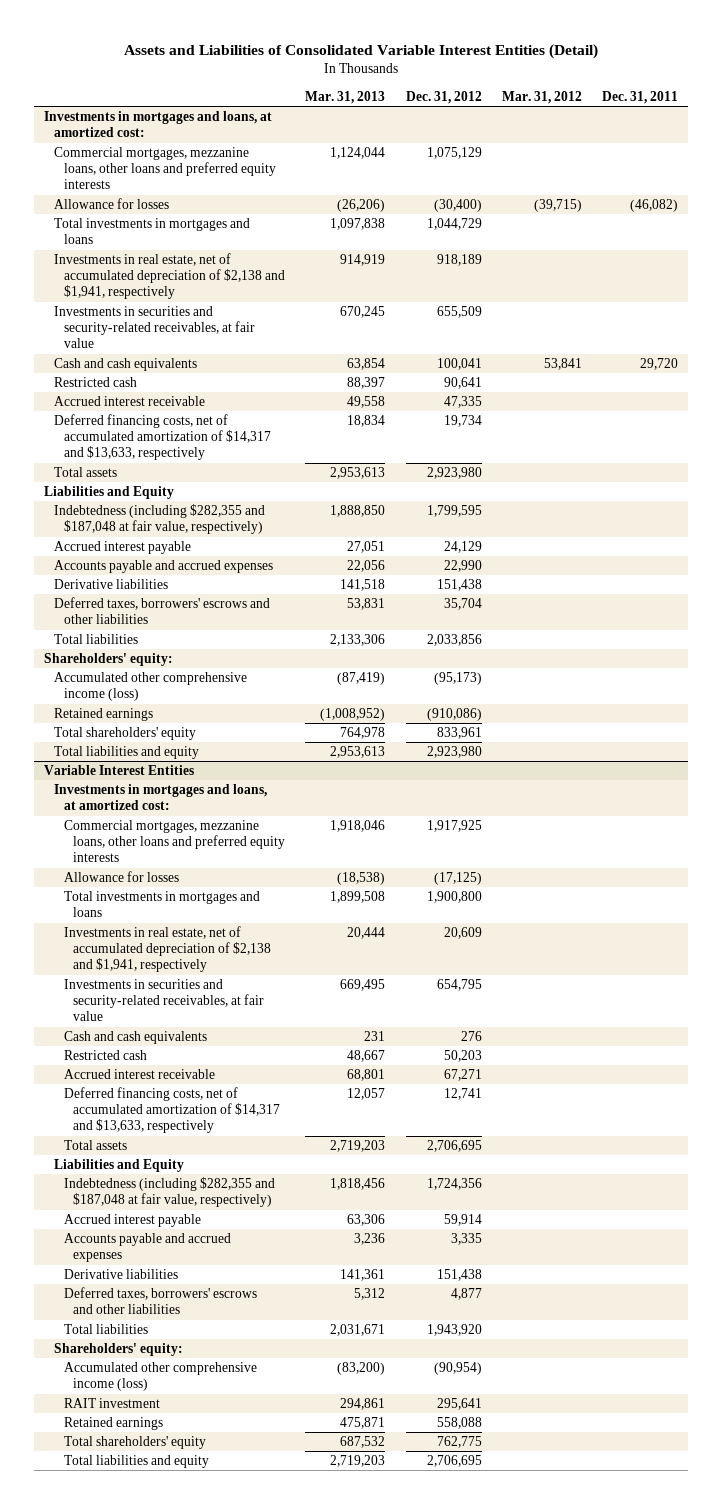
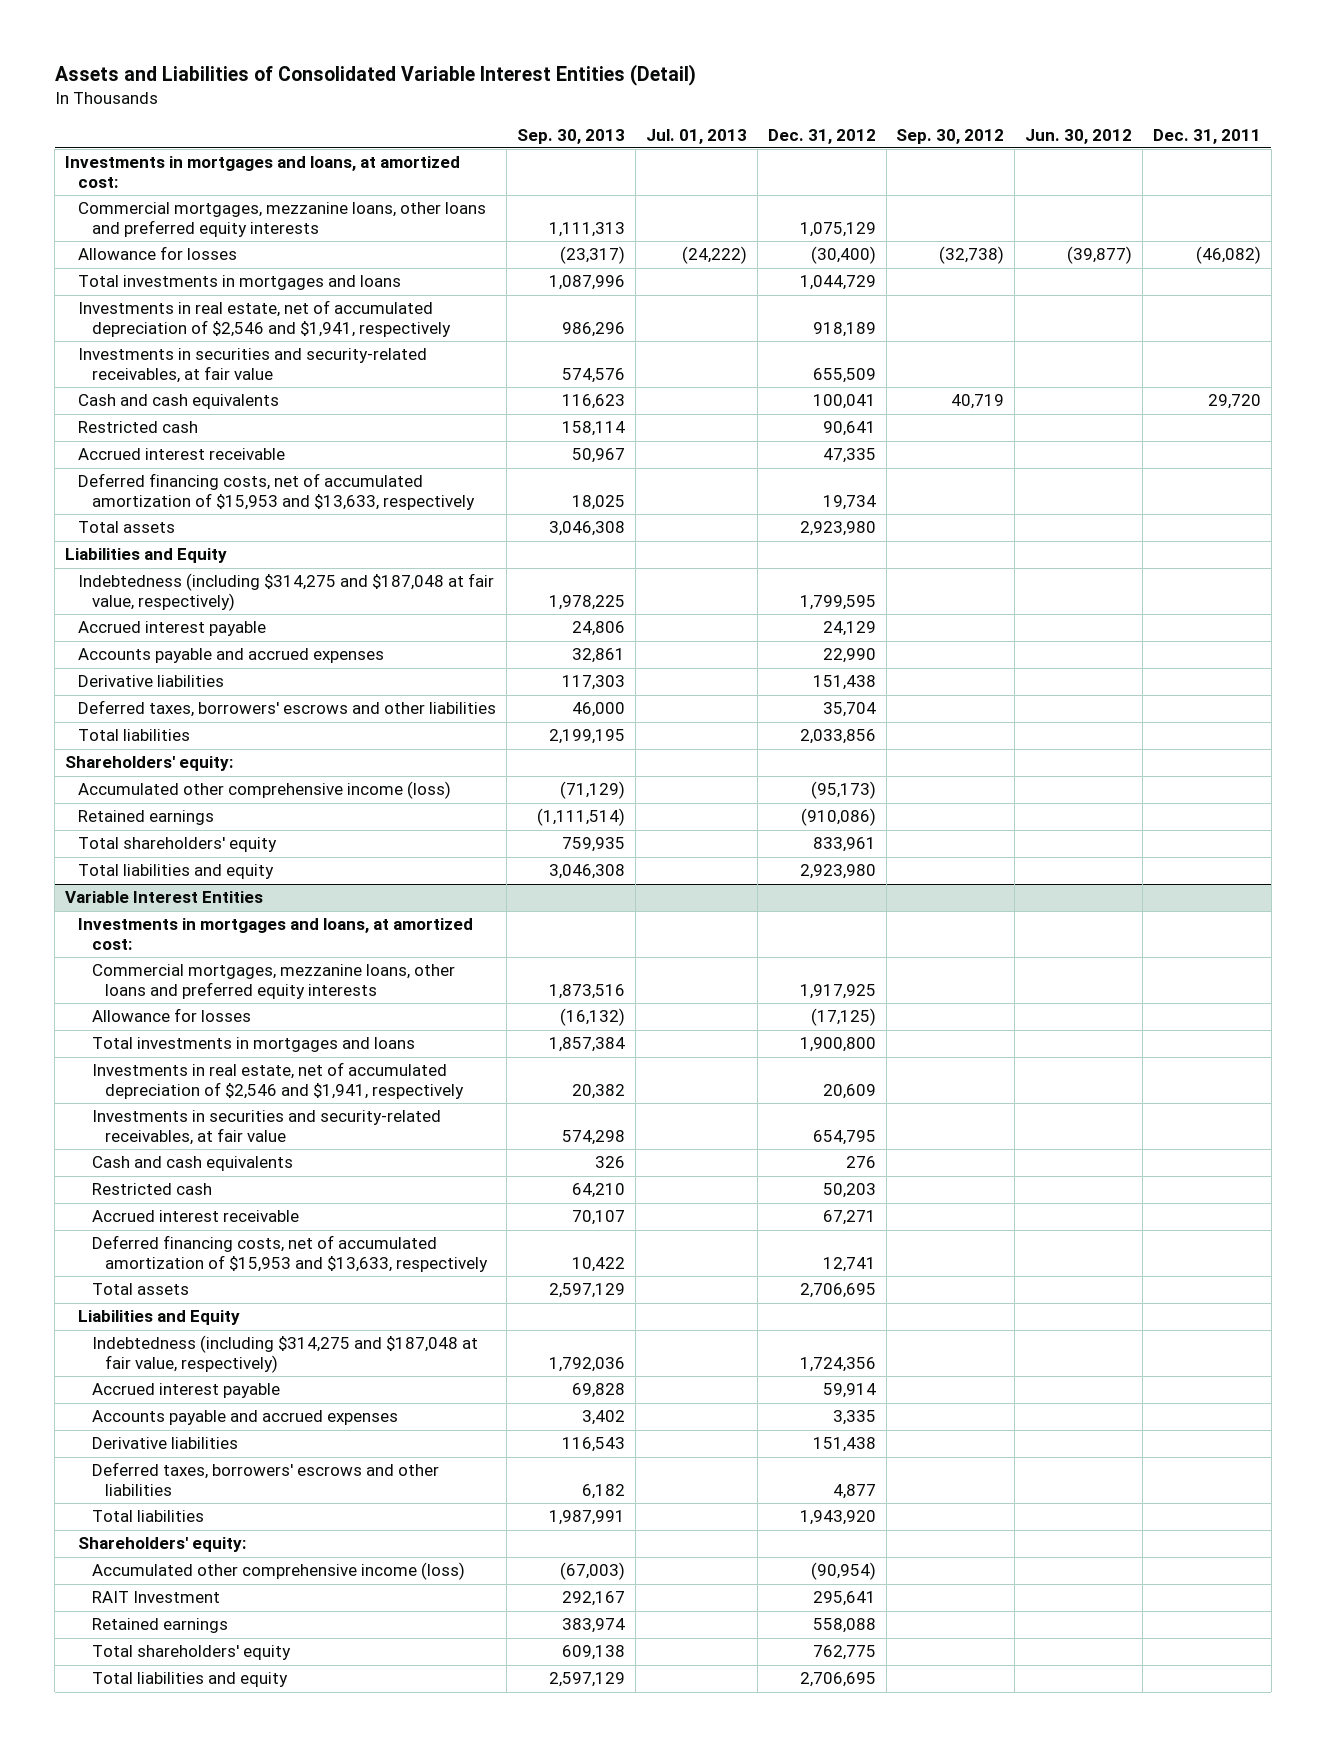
- | Mar. 31, 2013 | Dec. 31, 2012 | Mar. 31, 2012 | Dec. 31, 2011
+ | Sep. 30, 2013 | Jul. 01, 2013 | Dec. 31, 2012 | Sep. 30, 2012 | Jun. 30, 2012 | Dec. 31, 2011
- Investments in real estate, net of accumulated depreciation of $2,138 and $1,941, respectively | 914,919 | 918,189 | |
+ Investments in real estate, net of accumulated depreciation of $2,546 and $1,941, respectively | 986,296 | | 918,189 | | |
- Deferred financing costs, net of accumulated amortization of $14,317 and $13,633, respectively | 18,834 | 19,734 | |
+ Deferred financing costs, net of accumulated amortization of $15,953 and $13,633, respectively | 18,025 | | 19,734 | | |
- Indebtedness (including $282,355 and $187,048 at fair value, respectively) | 1,888,850 | 1,799,595 | |
+ Indebtedness (including $314,275 and $187,048 at fair value, respectively) | 1,978,225 | | 1,799,595 | | |
@ Variable Interest Entities
- Investments in real estate, net of accumulated depreciation of $2,138 and $1,941, respectively | 20,444 | 20,609 | |
+ Investments in real estate, net of accumulated depreciation of $2,546 and $1,941, respectively | 20,382 | | 20,609 | | |
- Deferred financing costs, net of accumulated amortization of $14,317 and $13,633, respectively | 12,057 | 12,741 | |
+ Deferred financing costs, net of accumulated amortization of $15,953 and $13,633, respectively | 10,422 | | 12,741 | | |
- Indebtedness (including $282,355 and $187,048 at fair value, respectively) | 1,818,456 | 1,724,356 | |
+ Indebtedness (including $314,275 and $187,048 at fair value, respectively) | 1,792,036 | | 1,724,356 | | |
- RAIT investment | 294,861 | 295,641 | |
+ RAIT Investment | 292,167 | | 295,641 | | |

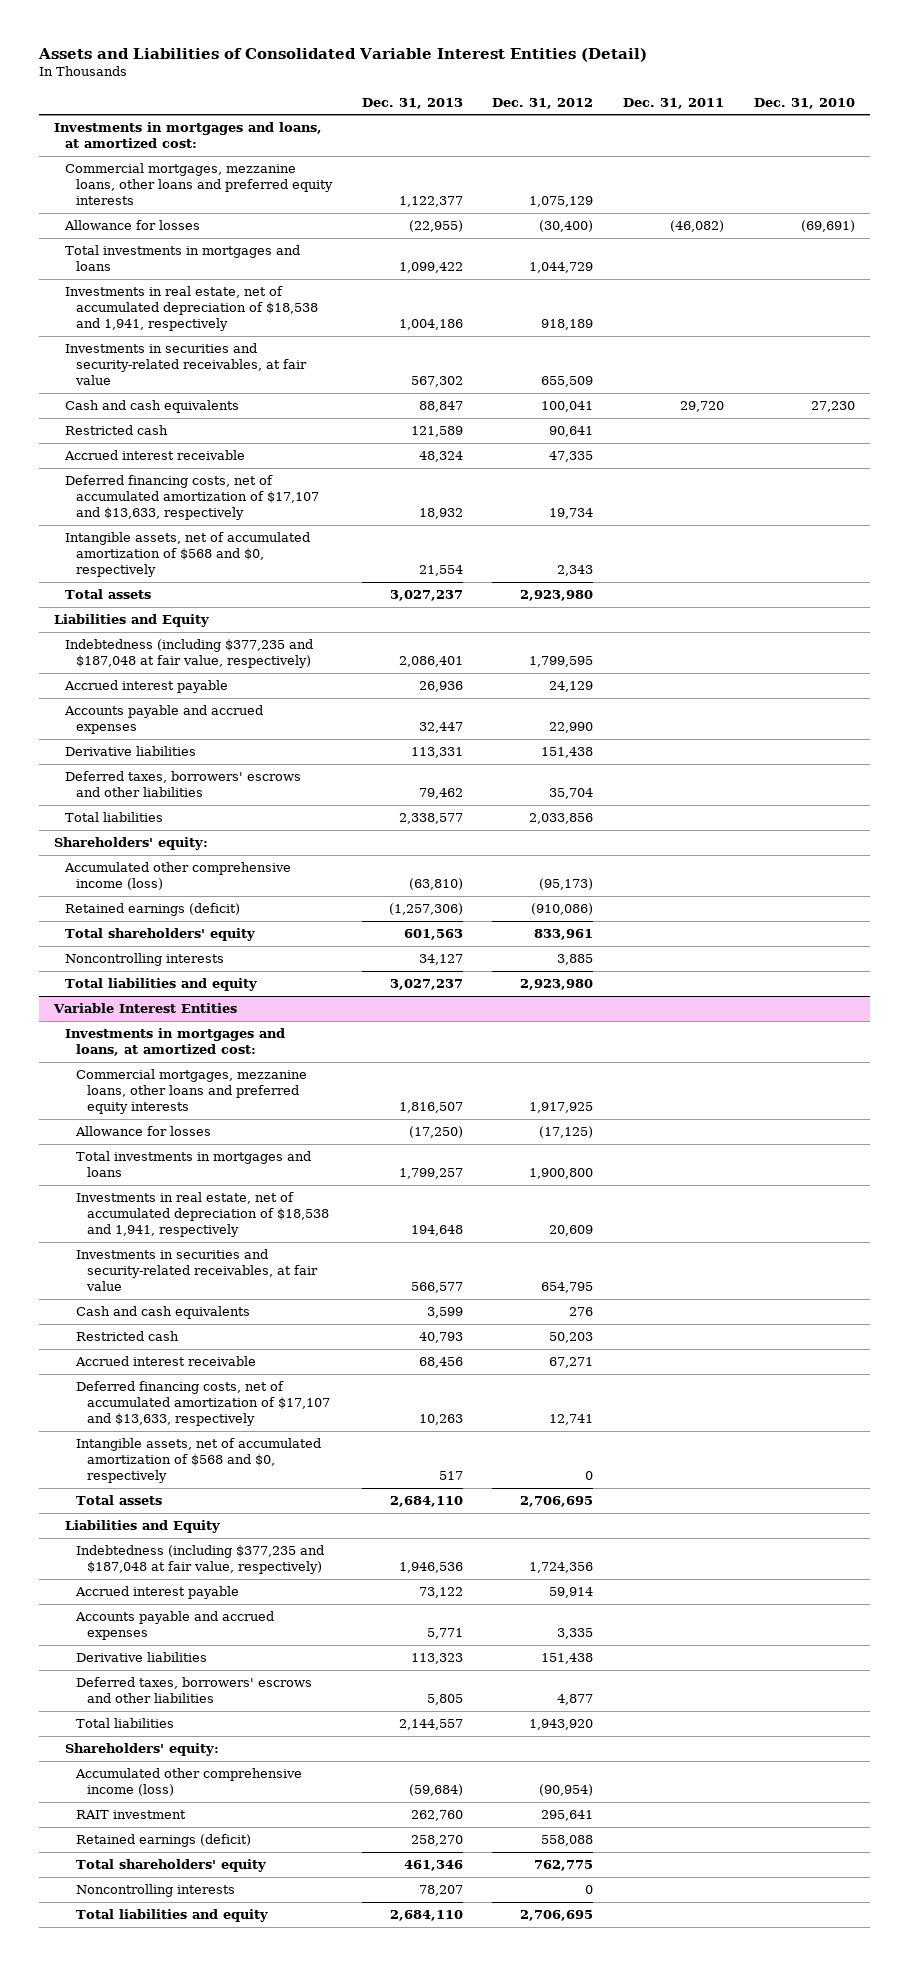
- | Sep. 30, 2013 | Jul. 01, 2013 | Dec. 31, 2012 | Sep. 30, 2012 | Jun. 30, 2012 | Dec. 31, 2011
+ | Dec. 31, 2013 | Dec. 31, 2012 | Dec. 31, 2011 | Dec. 31, 2010
- Investments in real estate, net of accumulated depreciation of $2,546 and $1,941, respectively | 986,296 | | 918,189 | | |
+ Investments in real estate, net of accumulated depreciation of $18,538 and 1,941, respectively | 1,004,186 | 918,189 | |
- Deferred financing costs, net of accumulated amortization of $15,953 and $13,633, respectively | 18,025 | | 19,734 | | |
+ Deferred financing costs, net of accumulated amortization of $17,107 and $13,633, respectively | 18,932 | 19,734 | |
+ Intangible assets, net of accumulated amortization of $568 and $0, respectively | 21,554 | 2,343 | |
- Indebtedness (including $314,275 and $187,048 at fair value, respectively) | 1,978,225 | | 1,799,595 | | |
+ Indebtedness (including $377,235 and $187,048 at fair value, respectively) | 2,086,401 | 1,799,595 | |
- Retained earnings | (1,111,514) | | (910,086) | | |
+ Retained earnings (deficit) | (1,257,306) | (910,086) | |
+ Noncontrolling interests | 34,127 | 3,885 | |
@ Variable Interest Entities
- Investments in real estate, net of accumulated depreciation of $2,546 and $1,941, respectively | 20,382 | | 20,609 | | |
+ Investments in real estate, net of accumulated depreciation of $18,538 and 1,941, respectively | 194,648 | 20,609 | |
- Deferred financing costs, net of accumulated amortization of $15,953 and $13,633, respectively | 10,422 | | 12,741 | | |
+ Deferred financing costs, net of accumulated amortization of $17,107 and $13,633, respectively | 10,263 | 12,741 | |
+ Intangible assets, net of accumulated amortization of $568 and $0, respectively | 517 | 0 | |
- Indebtedness (including $314,275 and $187,048 at fair value, respectively) | 1,792,036 | | 1,724,356 | | |
+ Indebtedness (including $377,235 and $187,048 at fair value, respectively) | 1,946,536 | 1,724,356 | |
- RAIT Investment | 292,167 | | 295,641 | | |
- Retained earnings | 383,974 | | 558,088 | | |
+ RAIT investment | 262,760 | 295,641 | |
+ Retained earnings (deficit) | 258,270 | 558,088 | |
+ Noncontrolling interests | 78,207 | 0 | |

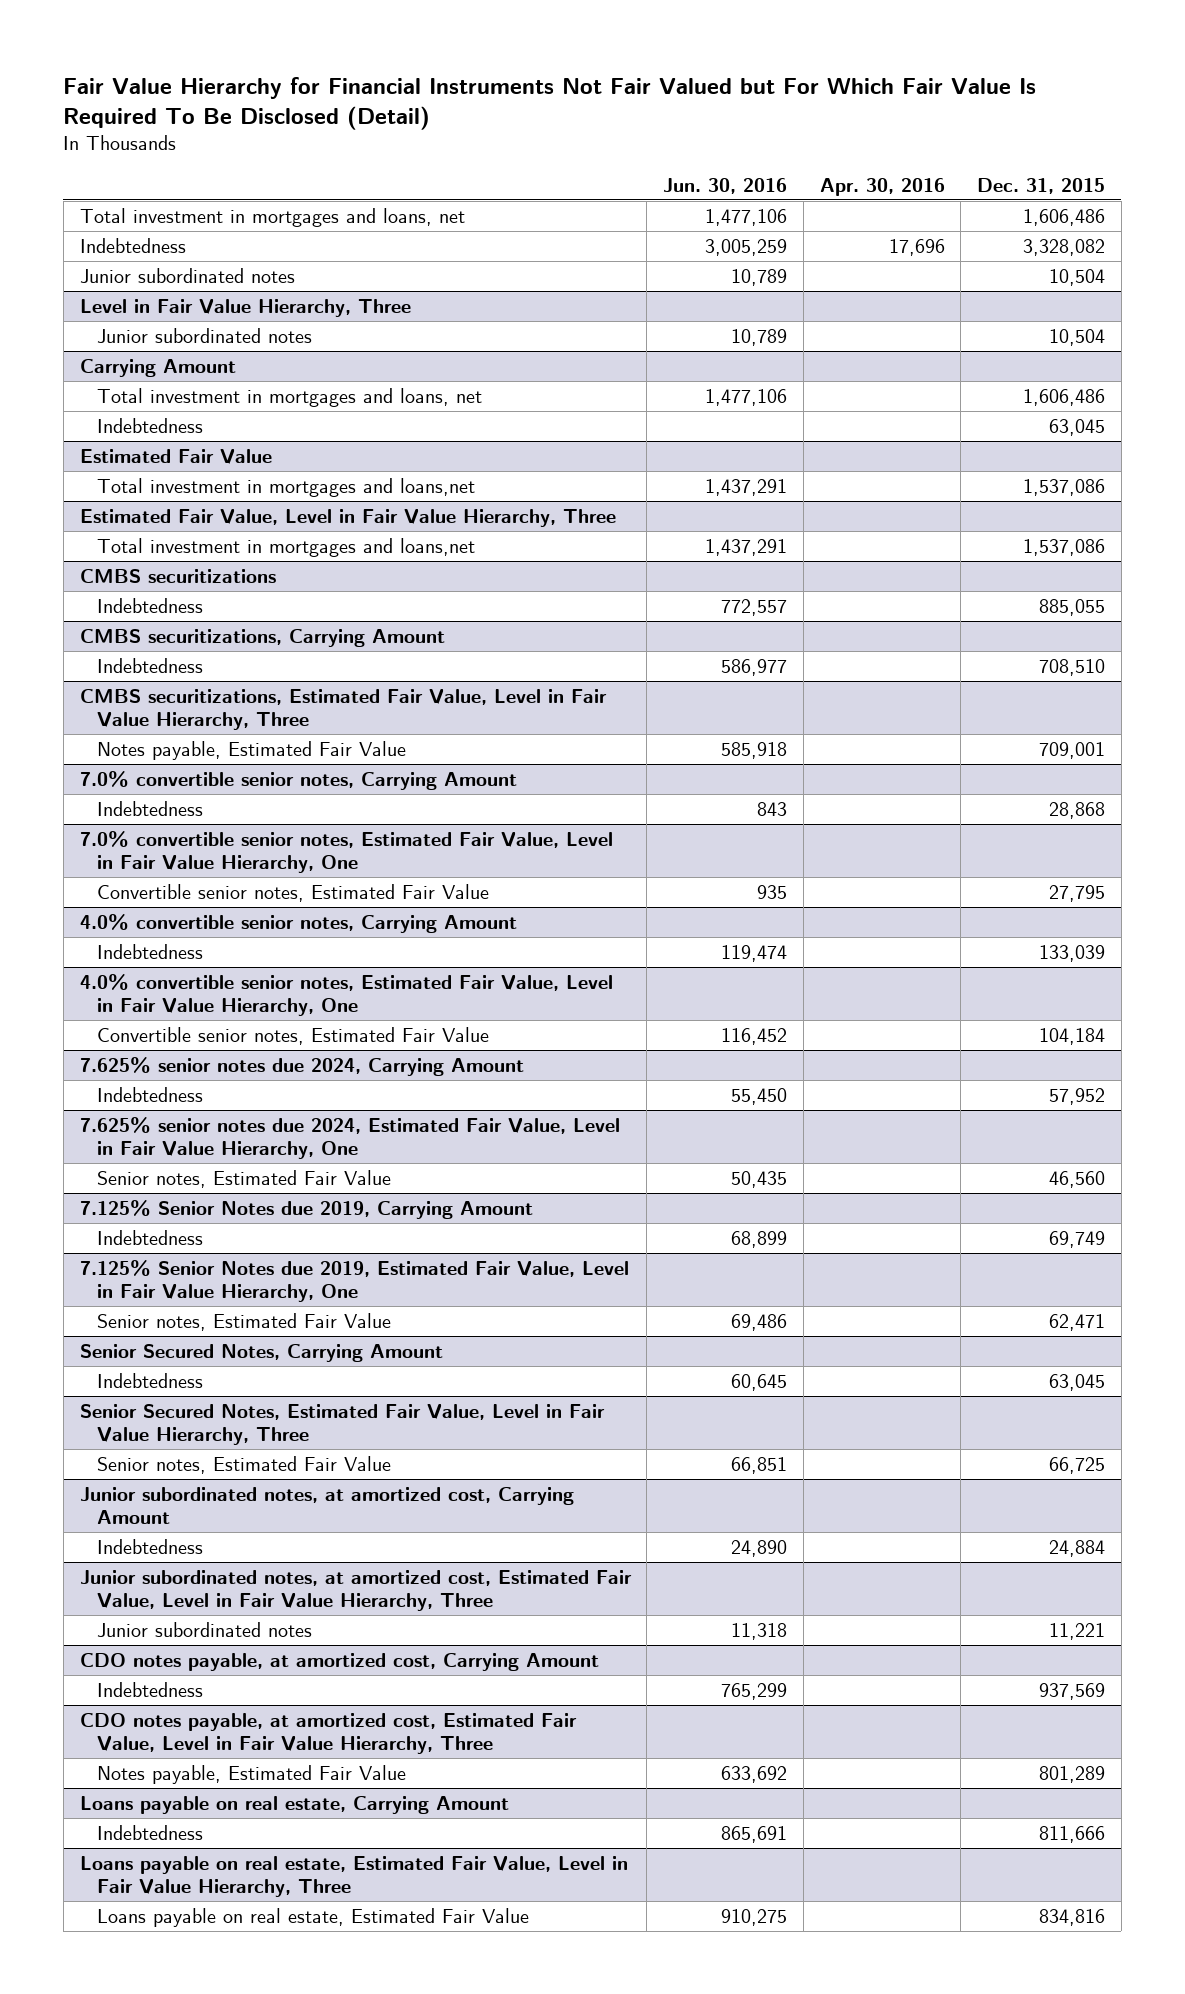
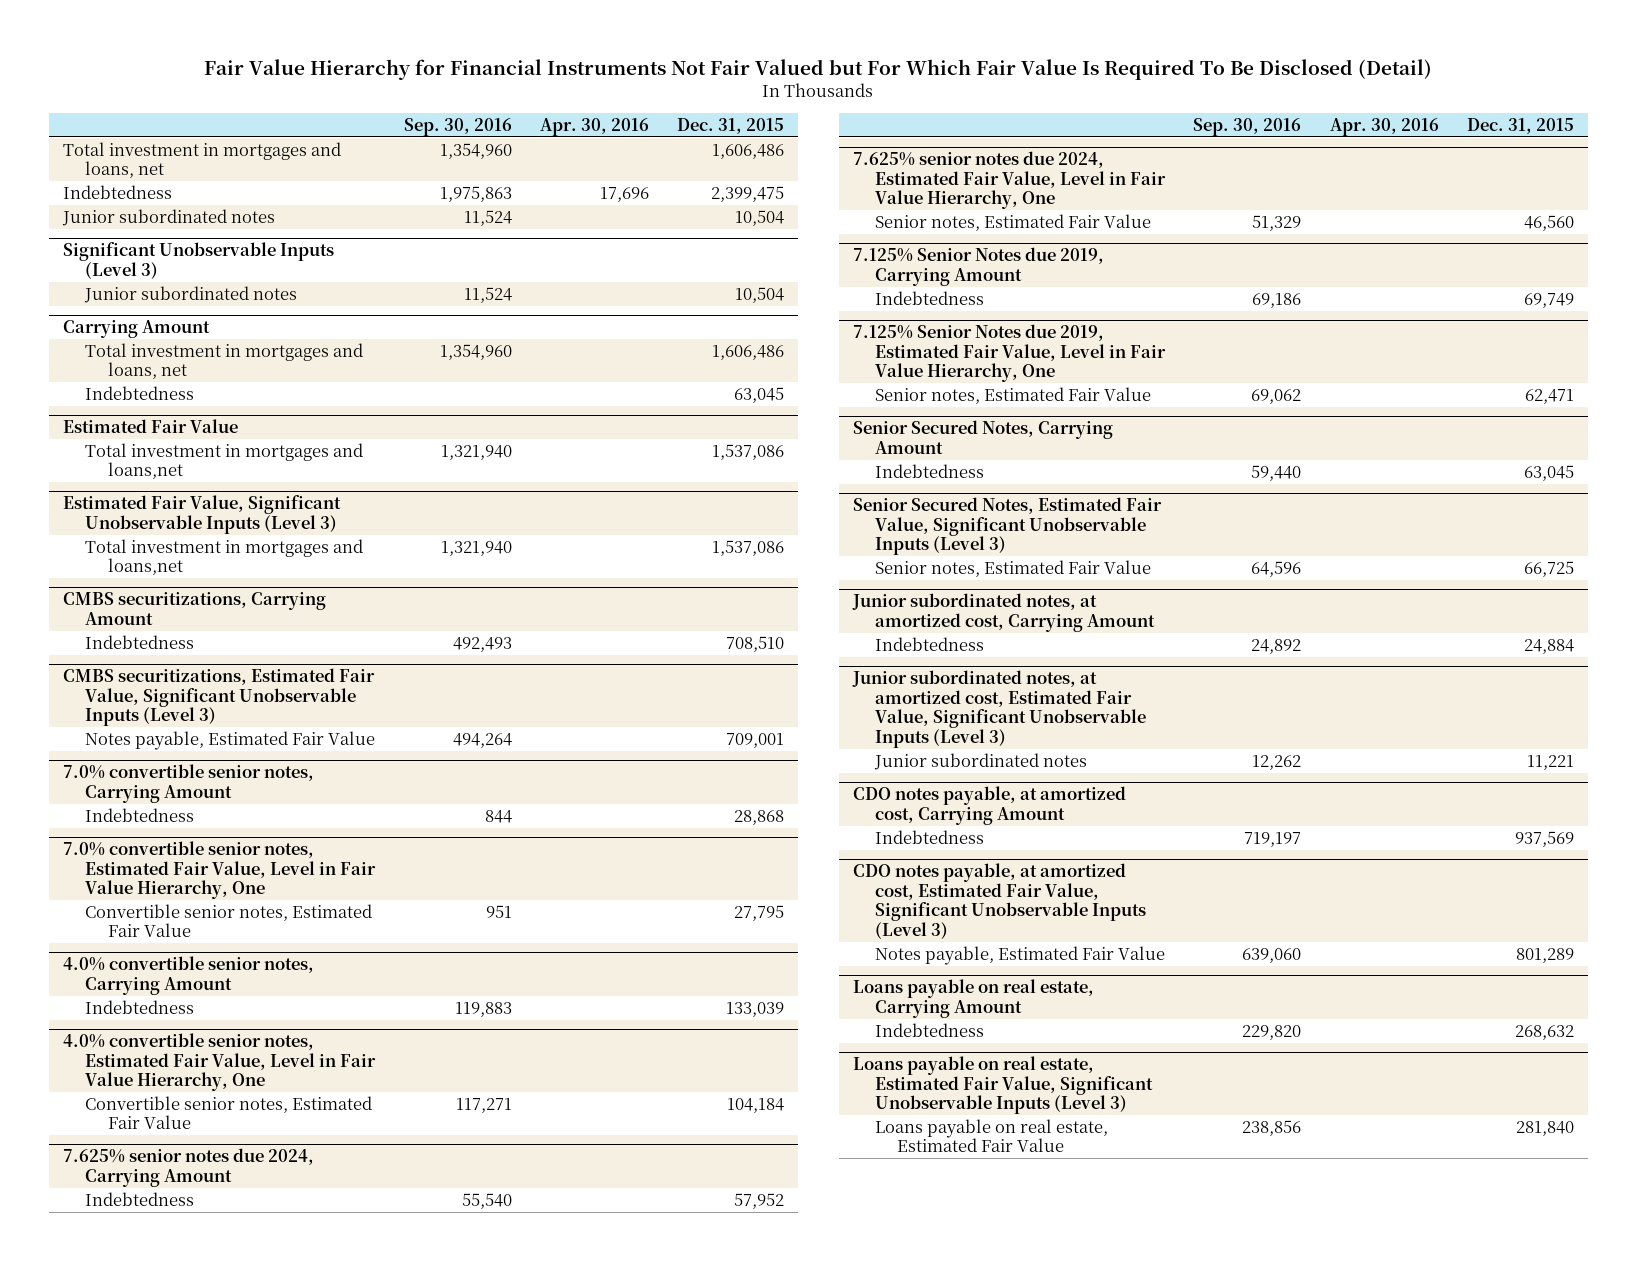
- | Jun. 30, 2016 | Apr. 30, 2016 | Dec. 31, 2015
+ | Sep. 30, 2016 | Apr. 30, 2016 | Dec. 31, 2015
- Indebtedness | 3,005,259 | 17,696 | 3,328,082
+ Indebtedness | 1,975,863 | 17,696 | 2,399,475
- Level in Fair Value Hierarchy, Three
+ Significant Unobservable Inputs (Level 3)
- Estimated Fair Value, Level in Fair Value Hierarchy, Three
+ Estimated Fair Value, Significant Unobservable Inputs (Level 3)
- CMBS securitizations
- Indebtedness | 772,557 | | 885,055
- CMBS securitizations, Estimated Fair Value, Level in Fair Value Hierarchy, Three
+ CMBS securitizations, Estimated Fair Value, Significant Unobservable Inputs (Level 3)
- Senior Secured Notes, Estimated Fair Value, Level in Fair Value Hierarchy, Three
+ Senior Secured Notes, Estimated Fair Value, Significant Unobservable Inputs (Level 3)
- Junior subordinated notes, at amortized cost, Estimated Fair Value, Level in Fair Value Hierarchy, Three
+ Junior subordinated notes, at amortized cost, Estimated Fair Value, Significant Unobservable Inputs (Level 3)
- CDO notes payable, at amortized cost, Estimated Fair Value, Level in Fair Value Hierarchy, Three
+ CDO notes payable, at amortized cost, Estimated Fair Value, Significant Unobservable Inputs (Level 3)
@ Loans payable on real estate, Carrying Amount
- Indebtedness | 865,691 | | 811,666
- Loans payable on real estate, Estimated Fair Value, Level in Fair Value Hierarchy, Three
- Loans payable on real estate, Estimated Fair Value | 910,275 | | 834,816
@ Loans payable on real estate, Carrying Amount
+ Indebtedness | 229,820 | | 268,632
+ Loans payable on real estate, Estimated Fair Value, Significant Unobservable Inputs (Level 3)
+ Loans payable on real estate, Estimated Fair Value | 238,856 | | 281,840

